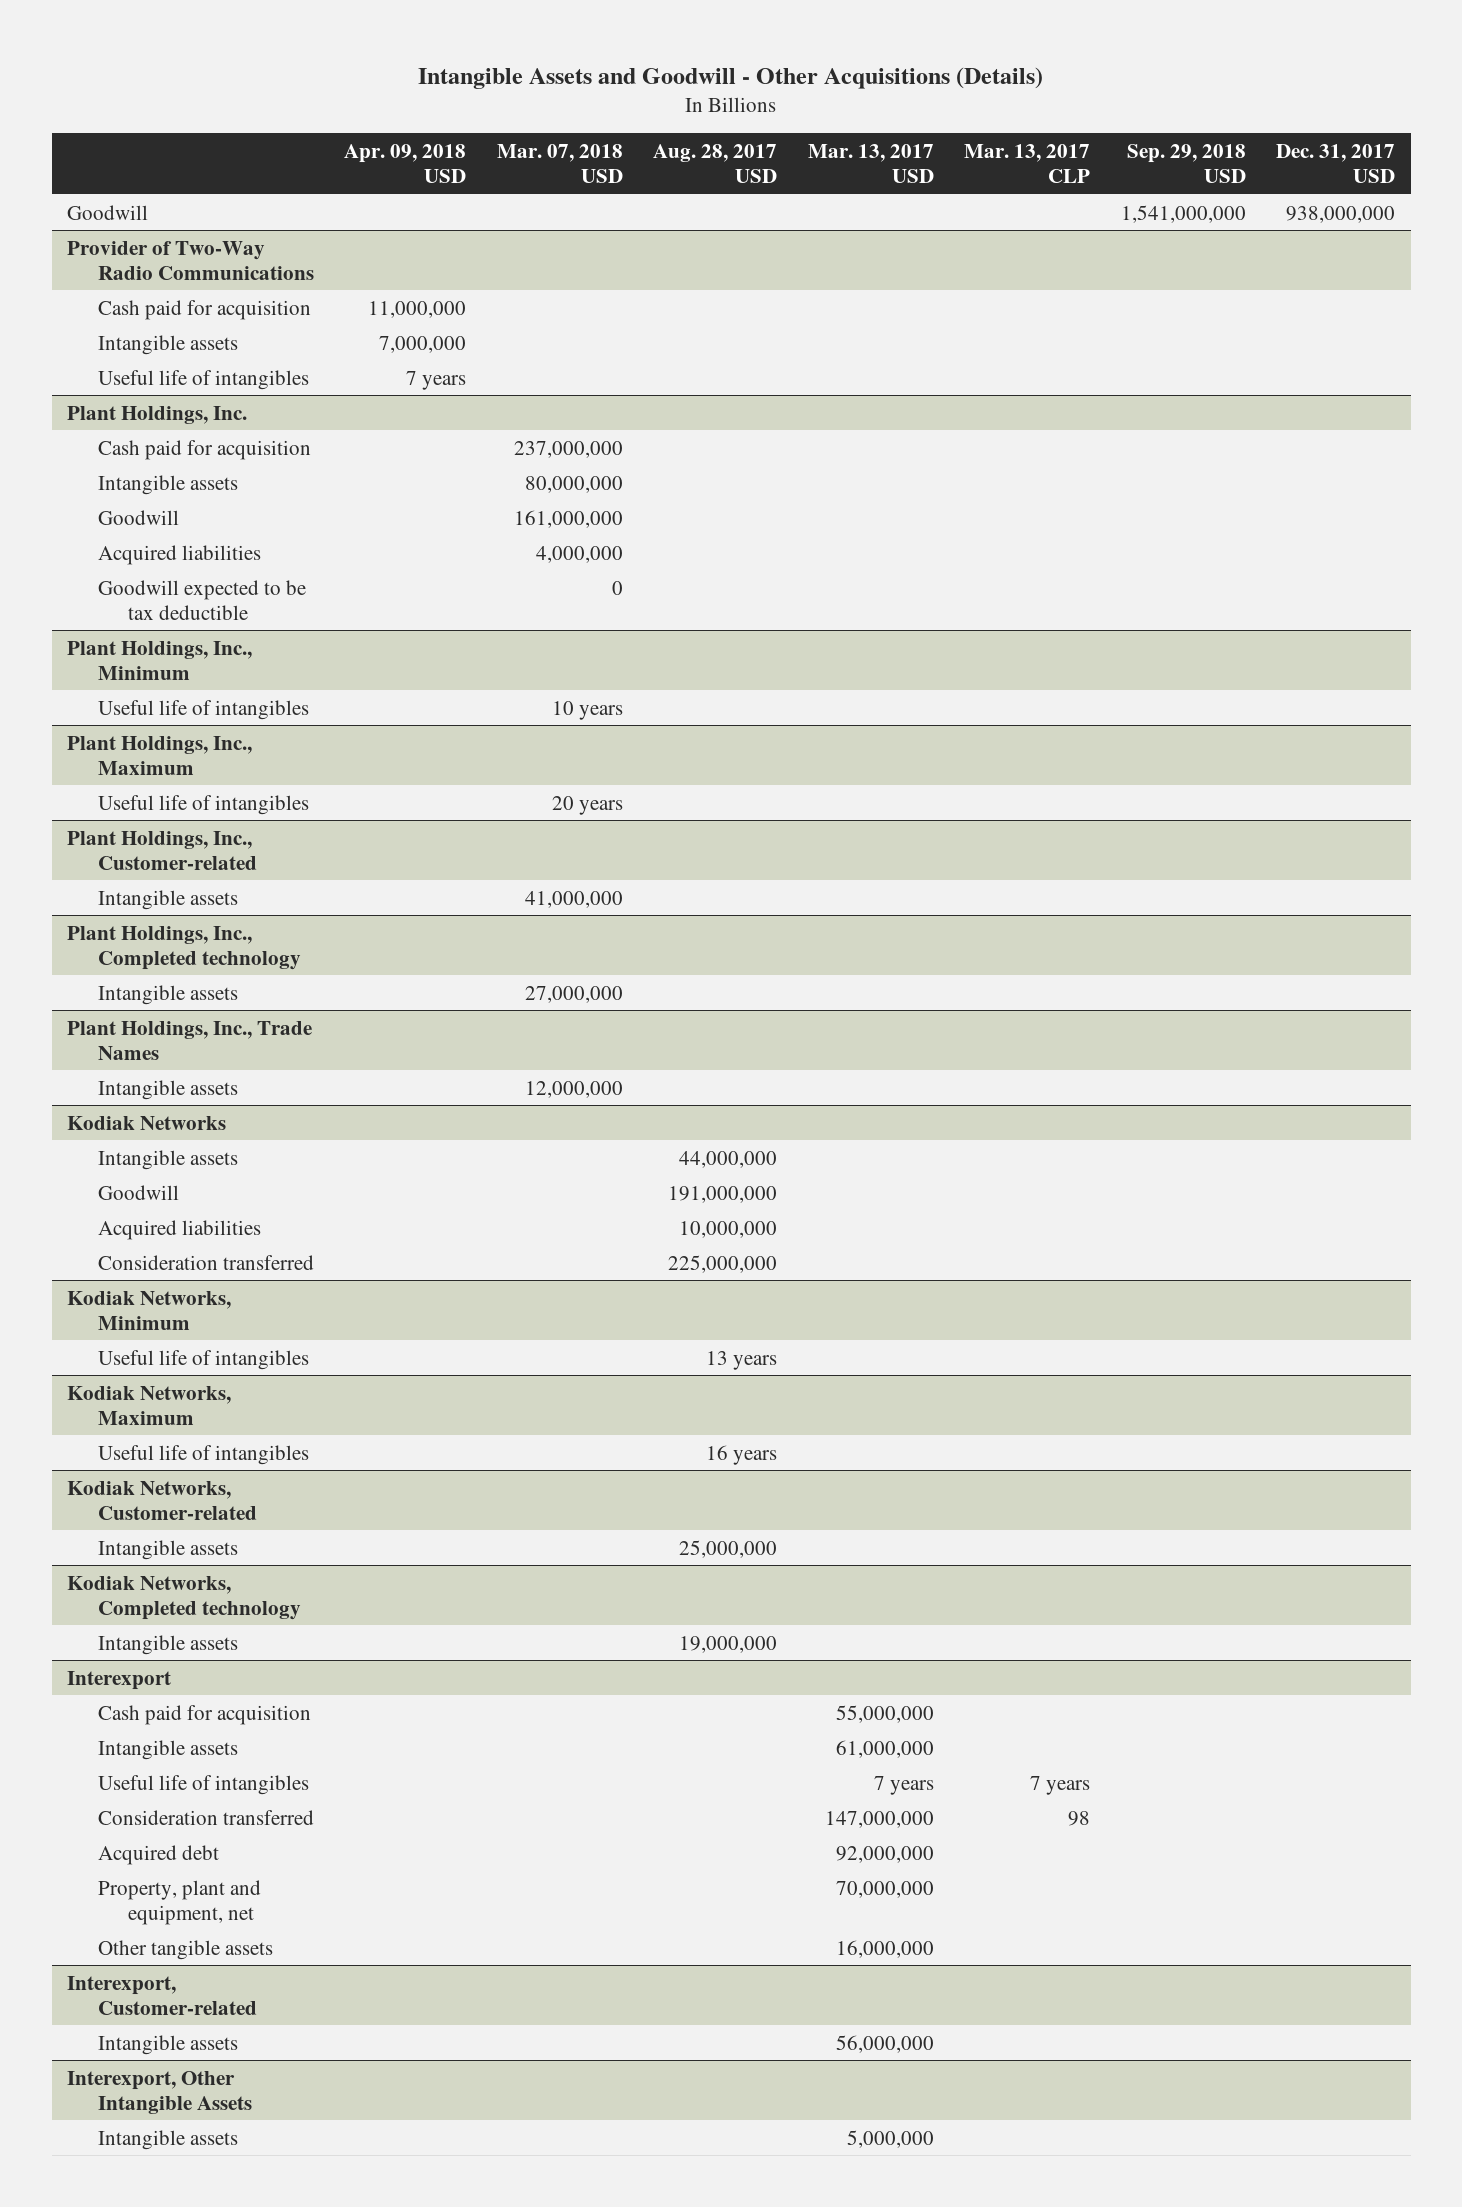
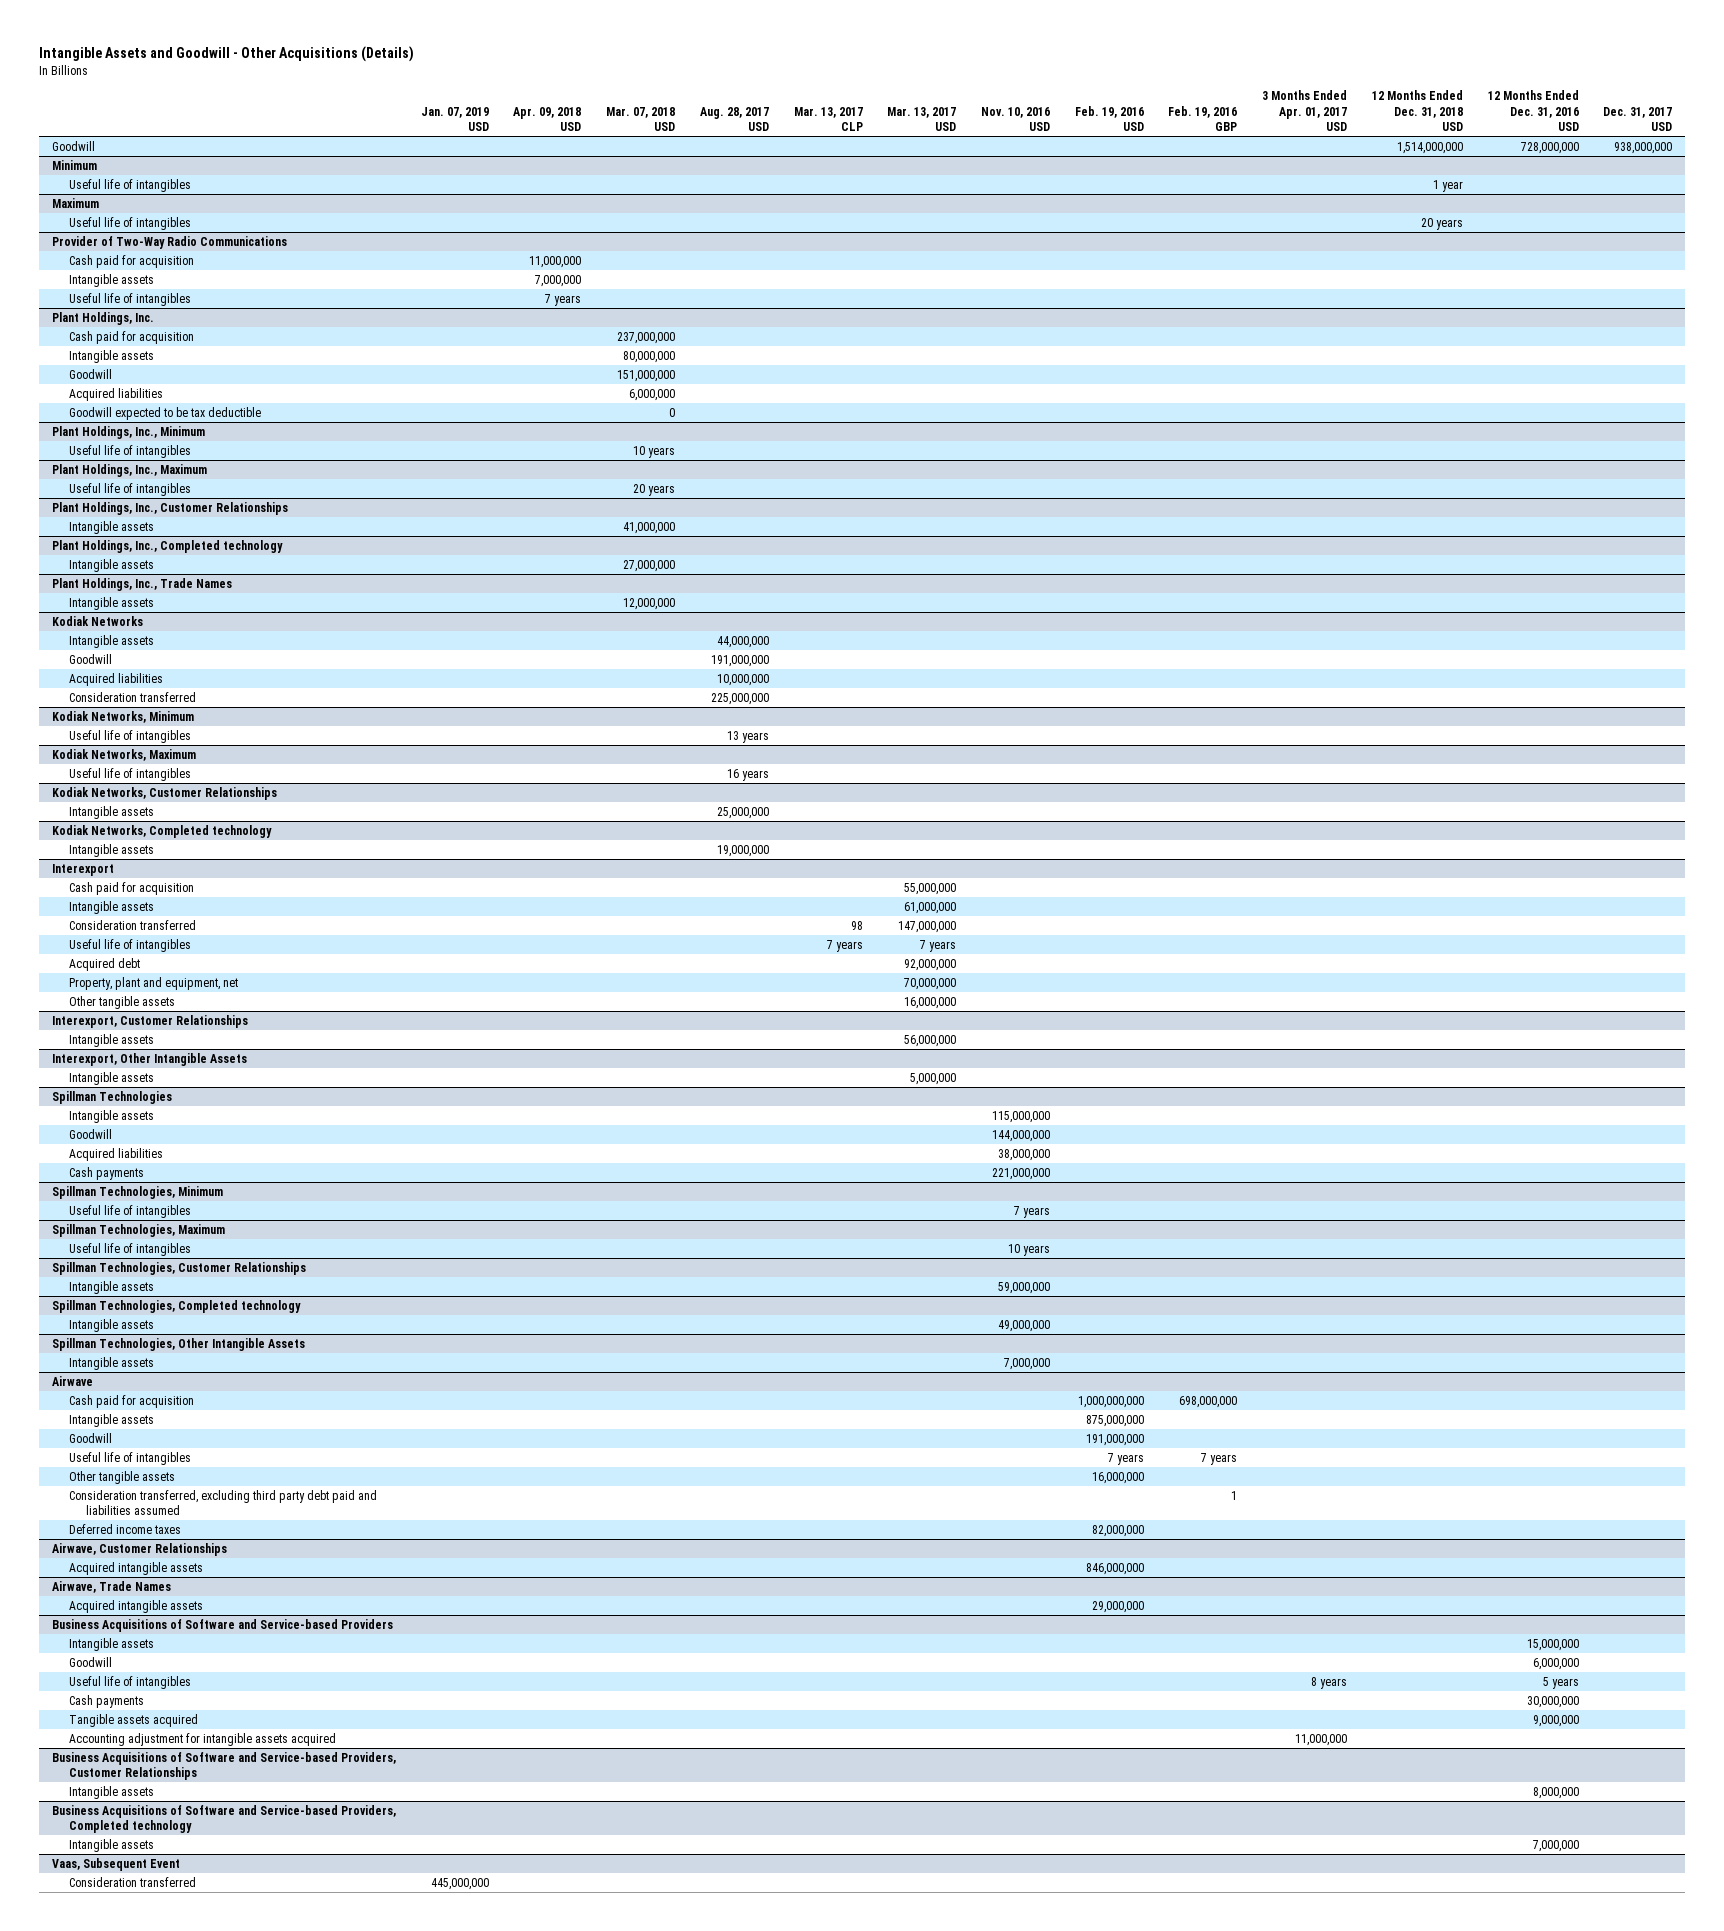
- | Apr. 09, 2018 USD | Mar. 07, 2018 USD | Aug. 28, 2017 USD | Mar. 13, 2017 USD | Mar. 13, 2017 CLP | Sep. 29, 2018 USD | Dec. 31, 2017 USD
+ | Jan. 07, 2019 USD | Apr. 09, 2018 USD | Mar. 07, 2018 USD | Aug. 28, 2017 USD | Mar. 13, 2017 CLP | Mar. 13, 2017 USD | Nov. 10, 2016 USD | Feb. 19, 2016 USD | Feb. 19, 2016 GBP | 3 Months Ended Apr. 01, 2017 USD | 12 Months Ended Dec. 31, 2018 USD | 12 Months Ended Dec. 31, 2016 USD | Dec. 31, 2017 USD
+ Minimum
+ Useful life of intangibles | | | | | | | | | | | 1 year | |
+ Maximum
+ Useful life of intangibles | | | | | | | | | | | 20 years | |
@ Plant Holdings, Inc.
- Goodwill | | 161,000,000 | | | | |
- Acquired liabilities | | 4,000,000 | | | | |
+ Goodwill | | | 151,000,000 | | | | | | | | | |
+ Acquired liabilities | | | 6,000,000 | | | | | | | | | |
- Plant Holdings, Inc., Customer-related
+ Plant Holdings, Inc., Customer Relationships
- Kodiak Networks, Customer-related
+ Kodiak Networks, Customer Relationships
@ Interexport
moved down: Useful life of intangibles | | | | | 7 years | 7 years | | | | | | |
- Interexport, Customer-related
+ Interexport, Customer Relationships
+ Spillman Technologies
+ Intangible assets | | | | | | | 115,000,000 | | | | | |
+ Goodwill | | | | | | | 144,000,000 | | | | | |
+ Acquired liabilities | | | | | | | 38,000,000 | | | | | |
+ Cash payments | | | | | | | 221,000,000 | | | | | |
+ Spillman Technologies, Minimum
+ Useful life of intangibles | | | | | | | 7 years | | | | | |
+ Spillman Technologies, Maximum
+ Useful life of intangibles | | | | | | | 10 years | | | | | |
+ Spillman Technologies, Customer Relationships
+ Intangible assets | | | | | | | 59,000,000 | | | | | |
+ Spillman Technologies, Completed technology
+ Intangible assets | | | | | | | 49,000,000 | | | | | |
+ Spillman Technologies, Other Intangible Assets
+ Intangible assets | | | | | | | 7,000,000 | | | | | |
+ Airwave
+ Cash paid for acquisition | | | | | | | | 1,000,000,000 | 698,000,000 | | | |
+ Intangible assets | | | | | | | | 875,000,000 | | | | |
+ Goodwill | | | | | | | | 191,000,000 | | | | |
+ Useful life of intangibles | | | | | | | | 7 years | 7 years | | | |
+ Other tangible assets | | | | | | | | 16,000,000 | | | | |
+ Consideration transferred, excluding third party debt paid and liabilities assumed | | | | | | | | | 1 | | | |
+ Deferred income taxes | | | | | | | | 82,000,000 | | | | |
+ Airwave, Customer Relationships
+ Acquired intangible assets | | | | | | | | 846,000,000 | | | | |
+ Airwave, Trade Names
+ Acquired intangible assets | | | | | | | | 29,000,000 | | | | |
+ Business Acquisitions of Software and Service-based Providers
+ Intangible assets | | | | | | | | | | | | 15,000,000 |
+ Goodwill | | | | | | | | | | | | 6,000,000 |
+ Useful life of intangibles | | | | | | | | | | 8 years | | 5 years |
+ Cash payments | | | | | | | | | | | | 30,000,000 |
+ Tangible assets acquired | | | | | | | | | | | | 9,000,000 |
+ Accounting adjustment for intangible assets acquired | | | | | | | | | | 11,000,000 | | |
+ Business Acquisitions of Software and Service-based Providers, Customer Relationships
+ Intangible assets | | | | | | | | | | | | 8,000,000 |
+ Business Acquisitions of Software and Service-based Providers, Completed technology
+ Intangible assets | | | | | | | | | | | | 7,000,000 |
+ Vaas, Subsequent Event
+ Consideration transferred | 445,000,000 | | | | | | | | | | | |

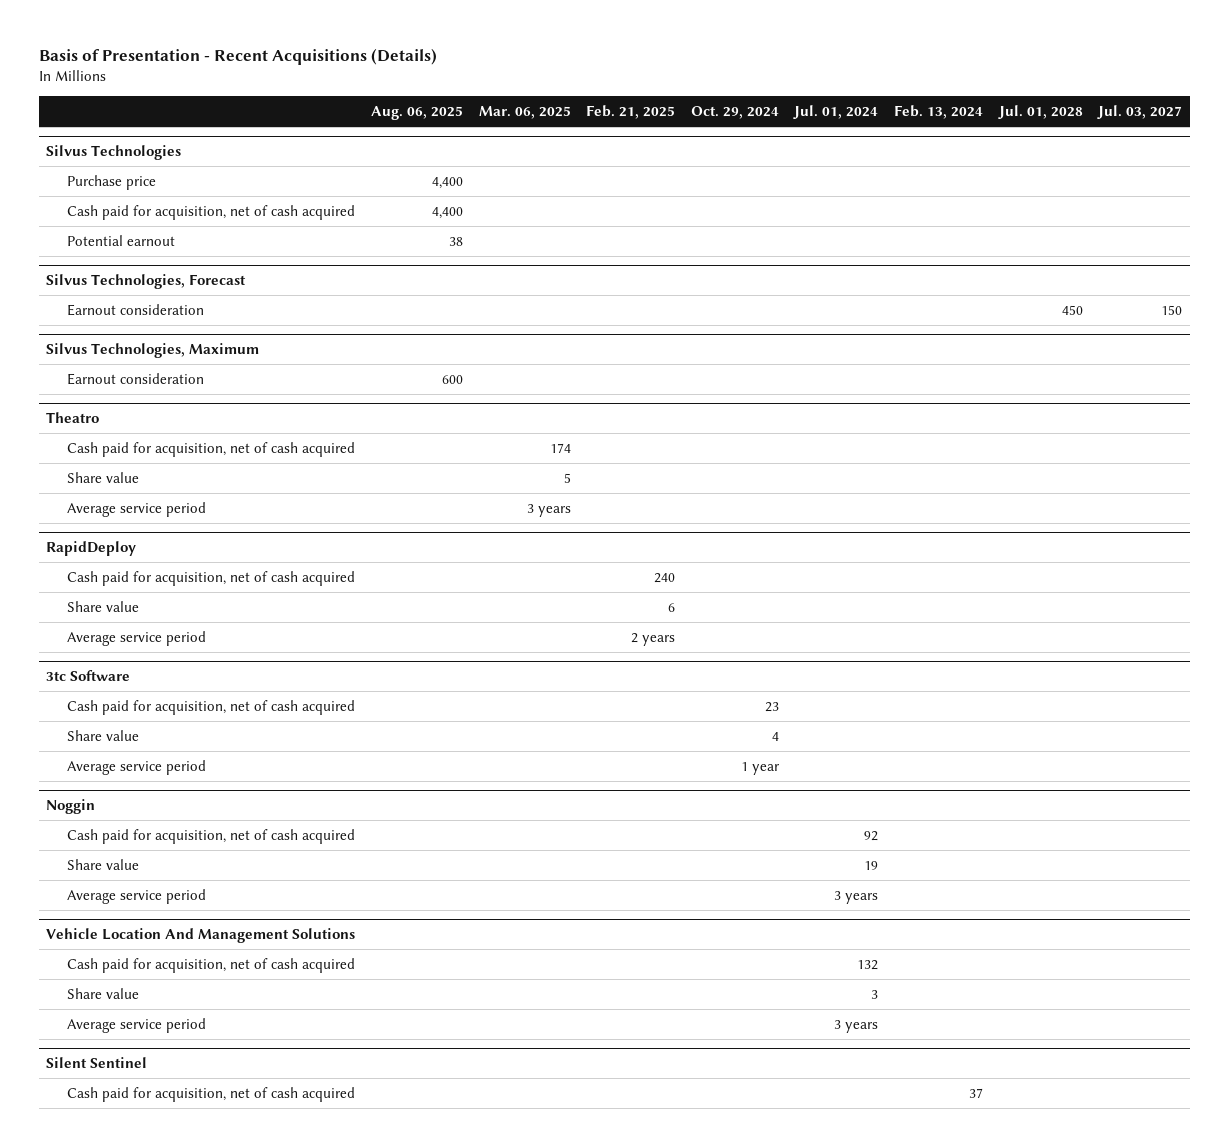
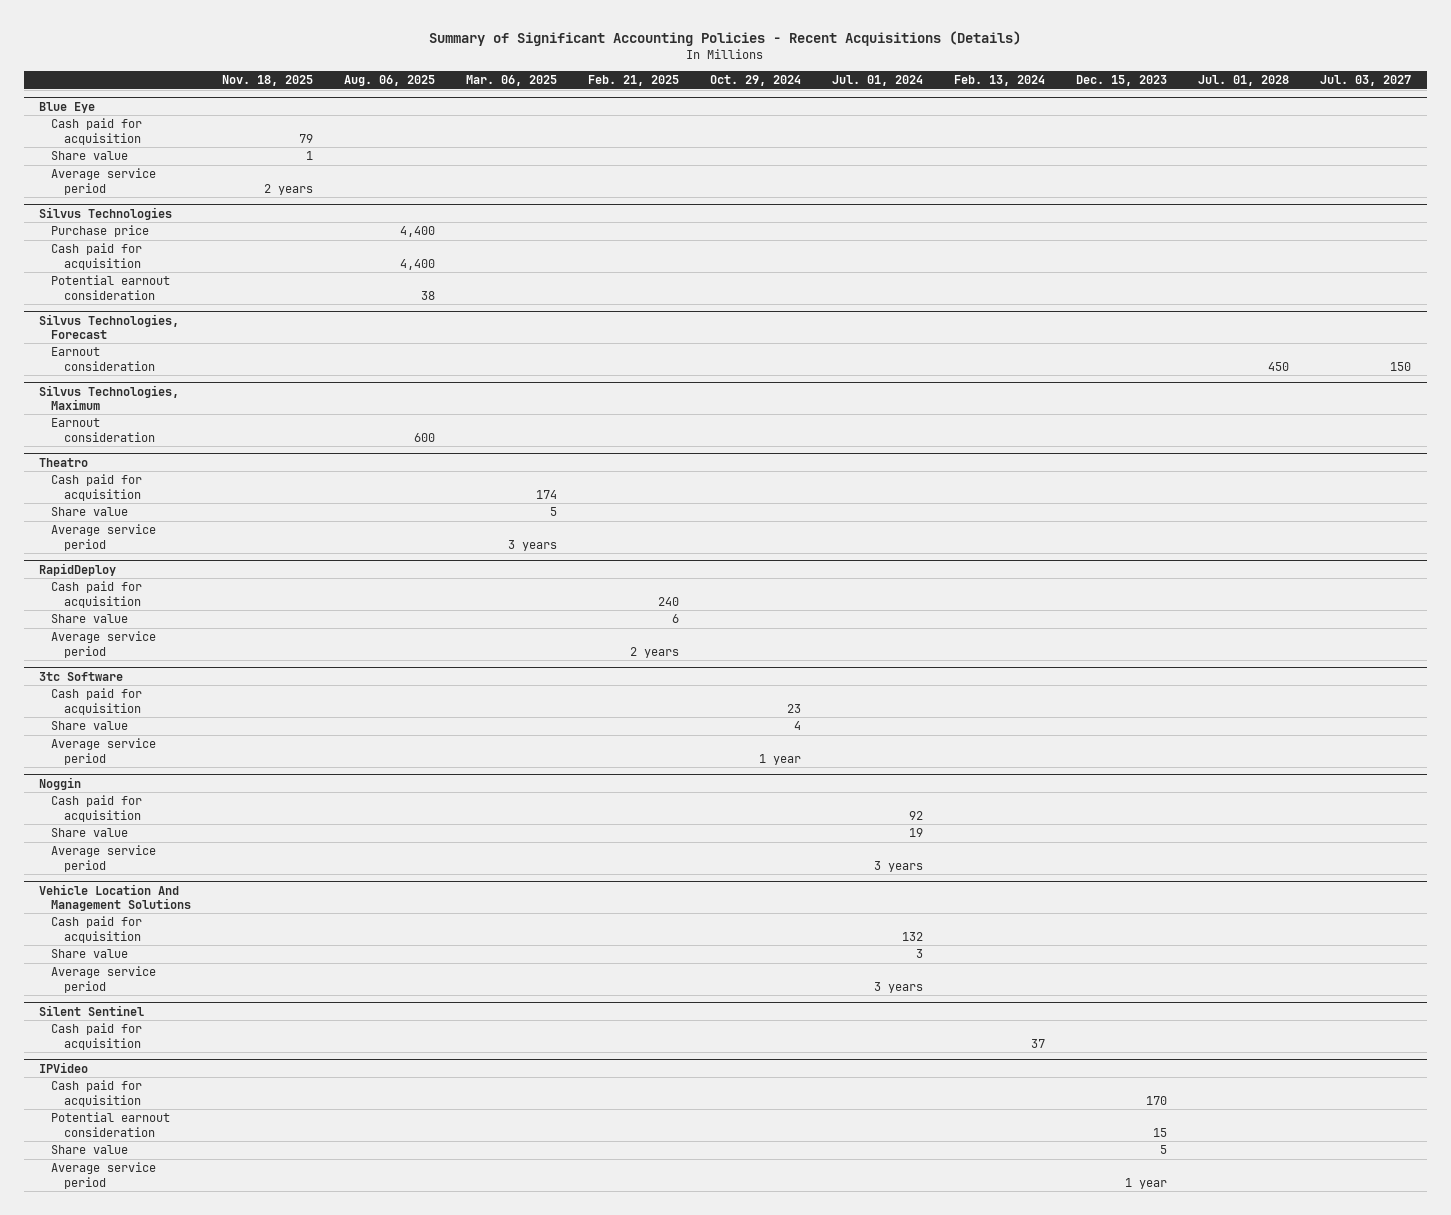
- Basis of Presentation - Recent Acquisitions (Details)
+ Summary of Significant Accounting Policies - Recent Acquisitions (Details)
- | Aug. 06, 2025 | Mar. 06, 2025 | Feb. 21, 2025 | Oct. 29, 2024 | Jul. 01, 2024 | Feb. 13, 2024 | Jul. 01, 2028 | Jul. 03, 2027
+ | Nov. 18, 2025 | Aug. 06, 2025 | Mar. 06, 2025 | Feb. 21, 2025 | Oct. 29, 2024 | Jul. 01, 2024 | Feb. 13, 2024 | Dec. 15, 2023 | Jul. 01, 2028 | Jul. 03, 2027
+ Blue Eye
+ Cash paid for acquisition | 79 | | | | | | | | |
+ Share value | 1 | | | | | | | | |
+ Average service period | 2 years | | | | | | | | |
@ Silvus Technologies
- Cash paid for acquisition, net of cash acquired | 4,400 | | | | | | |
- Potential earnout | 38 | | | | | | |
+ Cash paid for acquisition | | 4,400 | | | | | | | |
+ Potential earnout consideration | | 38 | | | | | | | |
@ Theatro
- Cash paid for acquisition, net of cash acquired | | 174 | | | | | |
+ Cash paid for acquisition | | | 174 | | | | | | |
@ RapidDeploy
- Cash paid for acquisition, net of cash acquired | | | 240 | | | | |
+ Cash paid for acquisition | | | | 240 | | | | | |
@ 3tc Software
- Cash paid for acquisition, net of cash acquired | | | | 23 | | | |
+ Cash paid for acquisition | | | | | 23 | | | | |
@ Noggin
- Cash paid for acquisition, net of cash acquired | | | | | 92 | | |
+ Cash paid for acquisition | | | | | | 92 | | | |
@ Vehicle Location And Management Solutions
- Cash paid for acquisition, net of cash acquired | | | | | 132 | | |
+ Cash paid for acquisition | | | | | | 132 | | | |
@ Silent Sentinel
- Cash paid for acquisition, net of cash acquired | | | | | | 37 | |
+ Cash paid for acquisition | | | | | | | 37 | | |
+ IPVideo
+ Cash paid for acquisition | | | | | | | | 170 | |
+ Potential earnout consideration | | | | | | | | 15 | |
+ Share value | | | | | | | | 5 | |
+ Average service period | | | | | | | | 1 year | |

